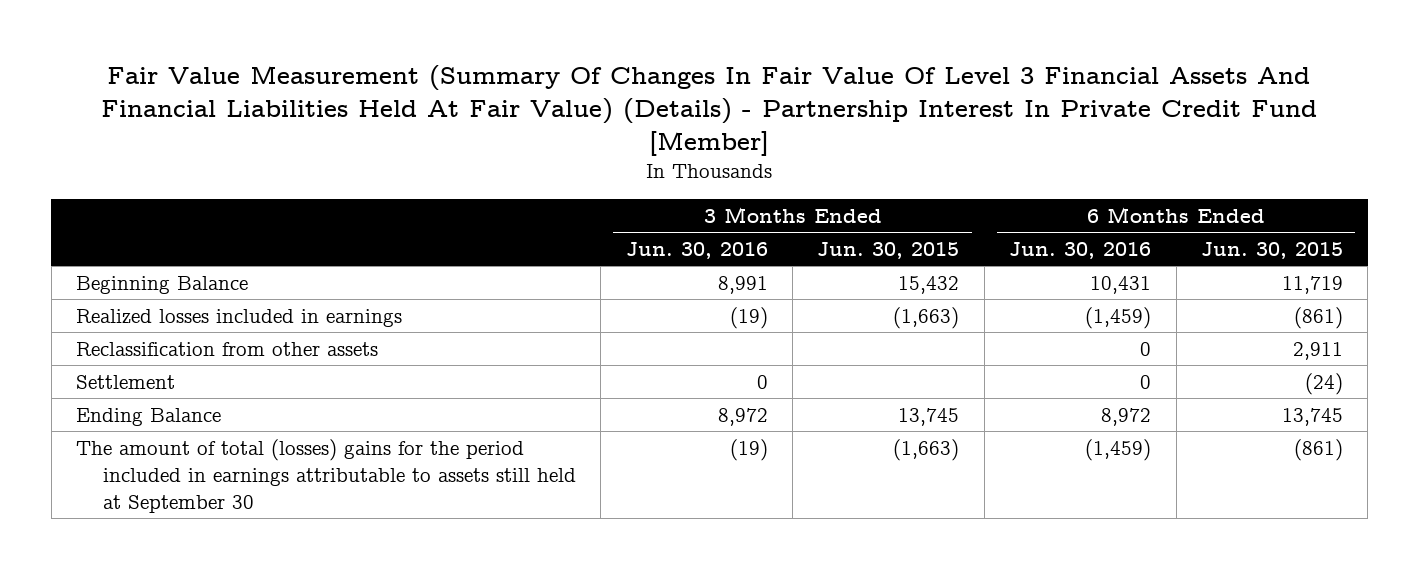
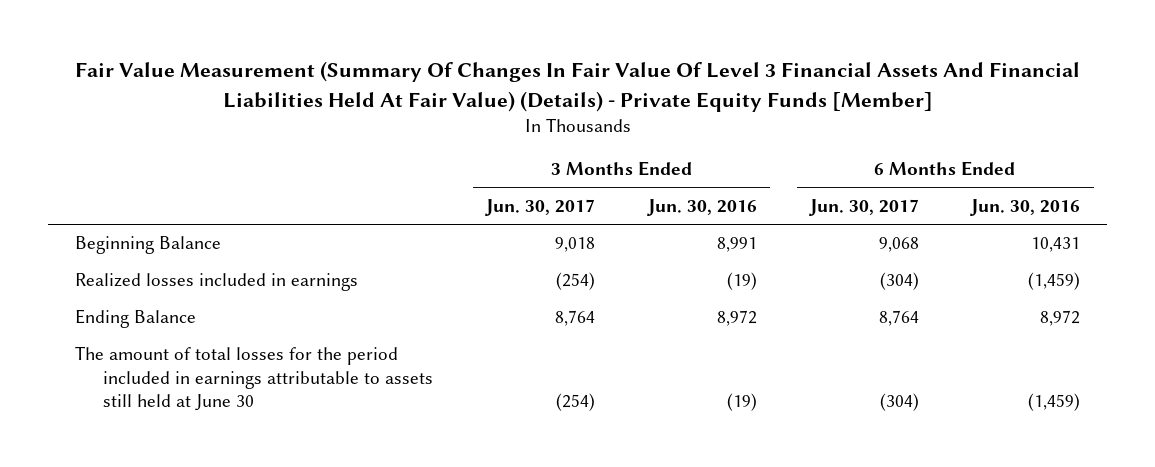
- Fair Value Measurement (Summary Of Changes In Fair Value Of Level 3 Financial Assets And Financial Liabilities Held At Fair Value) (Details) - Partnership Interest In Private Credit Fund [Member]
+ Fair Value Measurement (Summary Of Changes In Fair Value Of Level 3 Financial Assets And Financial Liabilities Held At Fair Value) (Details) - Private Equity Funds [Member]
- | 3 Months Ended Jun. 30, 2016 | 3 Months Ended Jun. 30, 2015 | 6 Months Ended Jun. 30, 2016 | 6 Months Ended Jun. 30, 2015
+ | 3 Months Ended Jun. 30, 2017 | 3 Months Ended Jun. 30, 2016 | 6 Months Ended Jun. 30, 2017 | 6 Months Ended Jun. 30, 2016
- Reclassification from other assets | | | 0 | 2,911
- Settlement | 0 | | 0 | (24)
- The amount of total (losses) gains for the period included in earnings attributable to assets still held at September 30 | (19) | (1,663) | (1,459) | (861)
+ The amount of total losses for the period included in earnings attributable to assets still held at June 30 | (254) | (19) | (304) | (1,459)

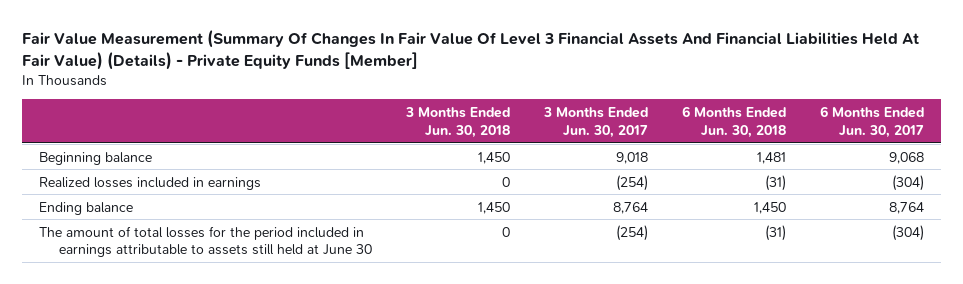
- | 3 Months Ended Jun. 30, 2017 | 3 Months Ended Jun. 30, 2016 | 6 Months Ended Jun. 30, 2017 | 6 Months Ended Jun. 30, 2016
+ | 3 Months Ended Jun. 30, 2018 | 3 Months Ended Jun. 30, 2017 | 6 Months Ended Jun. 30, 2018 | 6 Months Ended Jun. 30, 2017
- Beginning Balance | 9,018 | 8,991 | 9,068 | 10,431
+ Beginning balance | 1,450 | 9,018 | 1,481 | 9,068
- Ending Balance | 8,764 | 8,972 | 8,764 | 8,972
+ Ending balance | 1,450 | 8,764 | 1,450 | 8,764

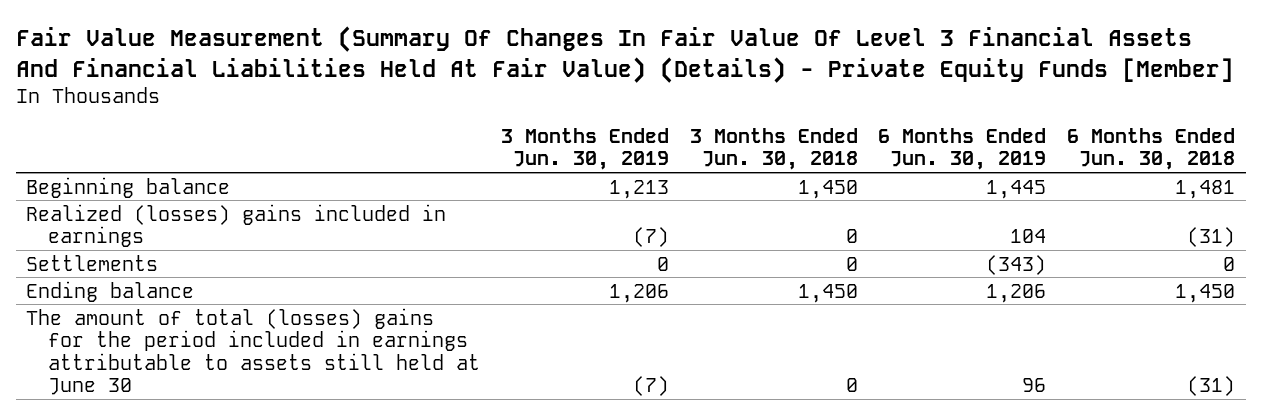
- | 3 Months Ended Jun. 30, 2018 | 3 Months Ended Jun. 30, 2017 | 6 Months Ended Jun. 30, 2018 | 6 Months Ended Jun. 30, 2017
+ | 3 Months Ended Jun. 30, 2019 | 3 Months Ended Jun. 30, 2018 | 6 Months Ended Jun. 30, 2019 | 6 Months Ended Jun. 30, 2018
- Realized losses included in earnings | 0 | (254) | (31) | (304)
+ Realized (losses) gains included in earnings | (7) | 0 | 104 | (31)
+ Settlements | 0 | 0 | (343) | 0
- The amount of total losses for the period included in earnings attributable to assets still held at June 30 | 0 | (254) | (31) | (304)
+ The amount of total (losses) gains for the period included in earnings attributable to assets still held at June 30 | (7) | 0 | 96 | (31)

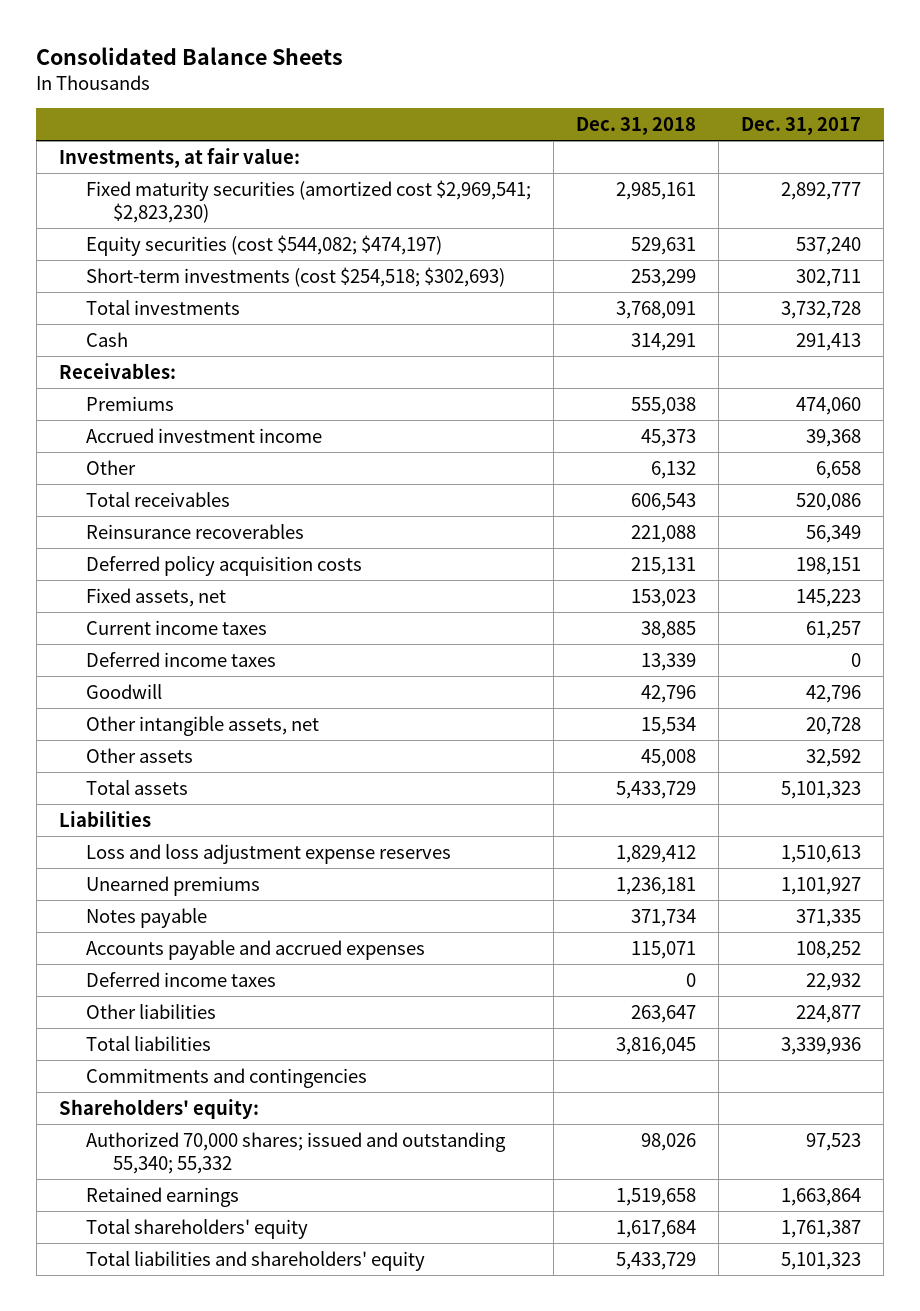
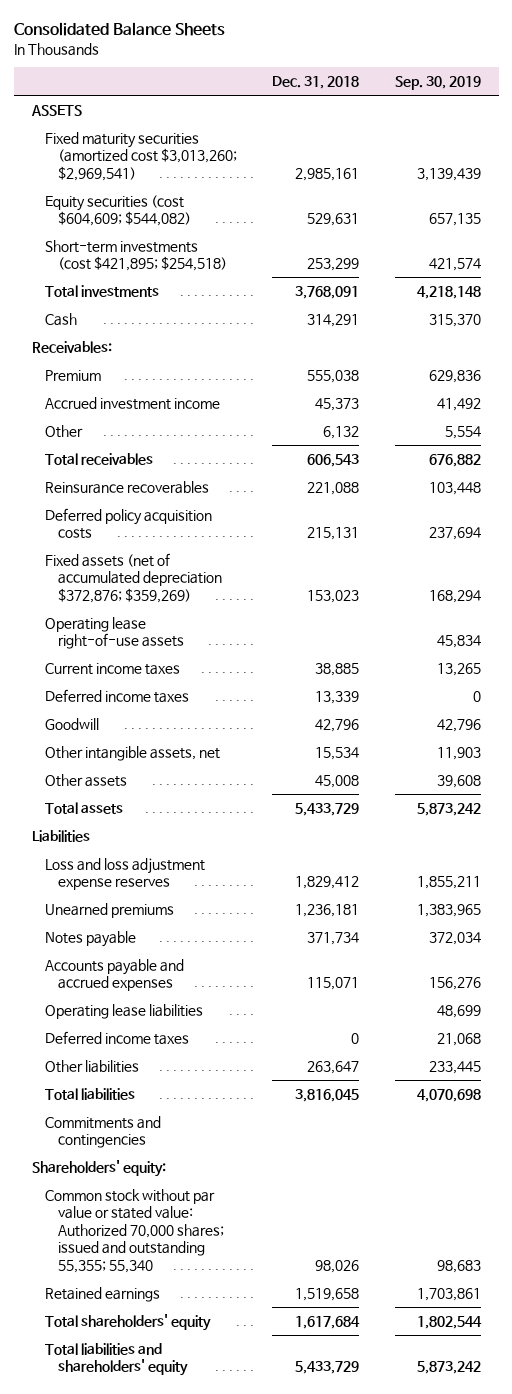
- | Dec. 31, 2018 | Dec. 31, 2017
+ | Dec. 31, 2018 | Sep. 30, 2019
- Investments, at fair value:
- Fixed maturity securities (amortized cost $2,969,541; $2,823,230) | 2,985,161 | 2,892,777
- Equity securities (cost $544,082; $474,197) | 529,631 | 537,240
- Short-term investments (cost $254,518; $302,693) | 253,299 | 302,711
+ ASSETS
+ Fixed maturity securities (amortized cost $3,013,260; $2,969,541) | 2,985,161 | 3,139,439
+ Equity securities (cost $604,609; $544,082) | 529,631 | 657,135
+ Short-term investments (cost $421,895; $254,518) | 253,299 | 421,574
- Premiums | 555,038 | 474,060
+ Premium | 555,038 | 629,836
- Fixed assets, net | 153,023 | 145,223
+ Fixed assets (net of accumulated depreciation $372,876; $359,269) | 153,023 | 168,294
+ Operating lease right-of-use assets | | 45,834
+ Operating lease liabilities | | 48,699
- Authorized 70,000 shares; issued and outstanding 55,340; 55,332 | 98,026 | 97,523
+ Common stock without par value or stated value: Authorized 70,000 shares; issued and outstanding 55,355; 55,340 | 98,026 | 98,683

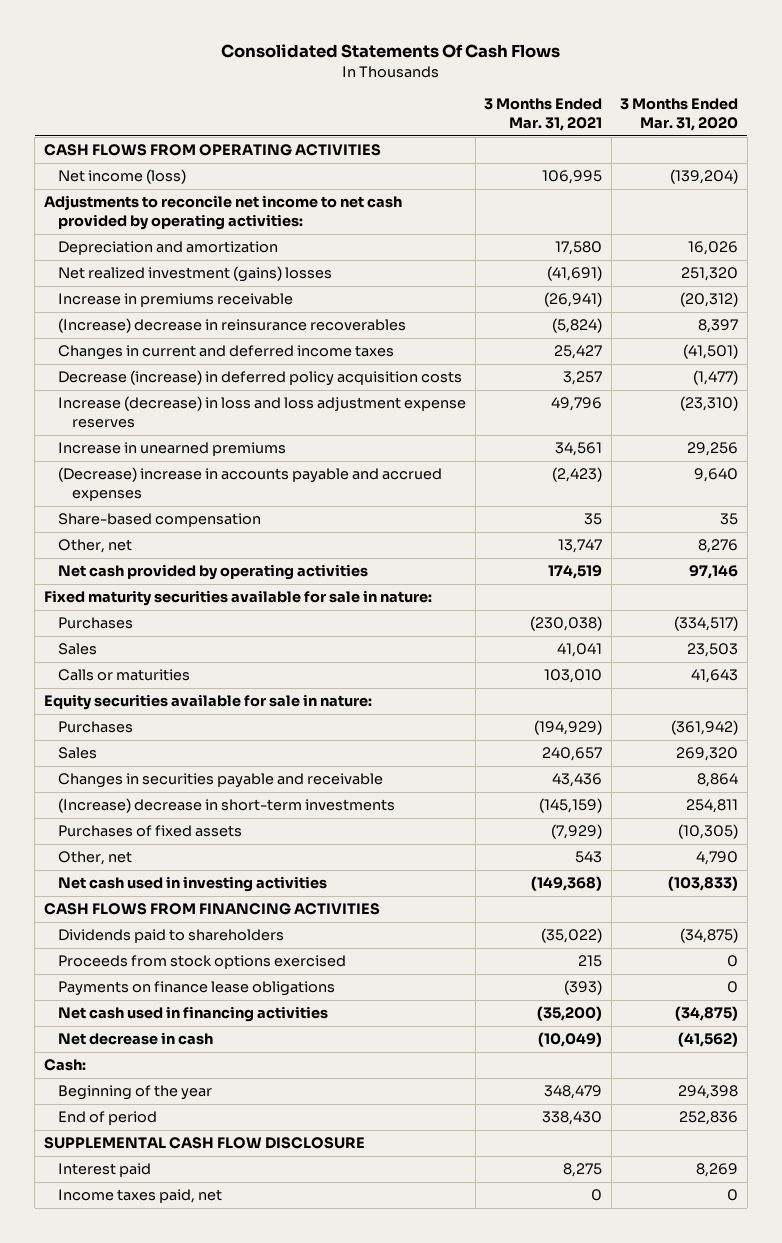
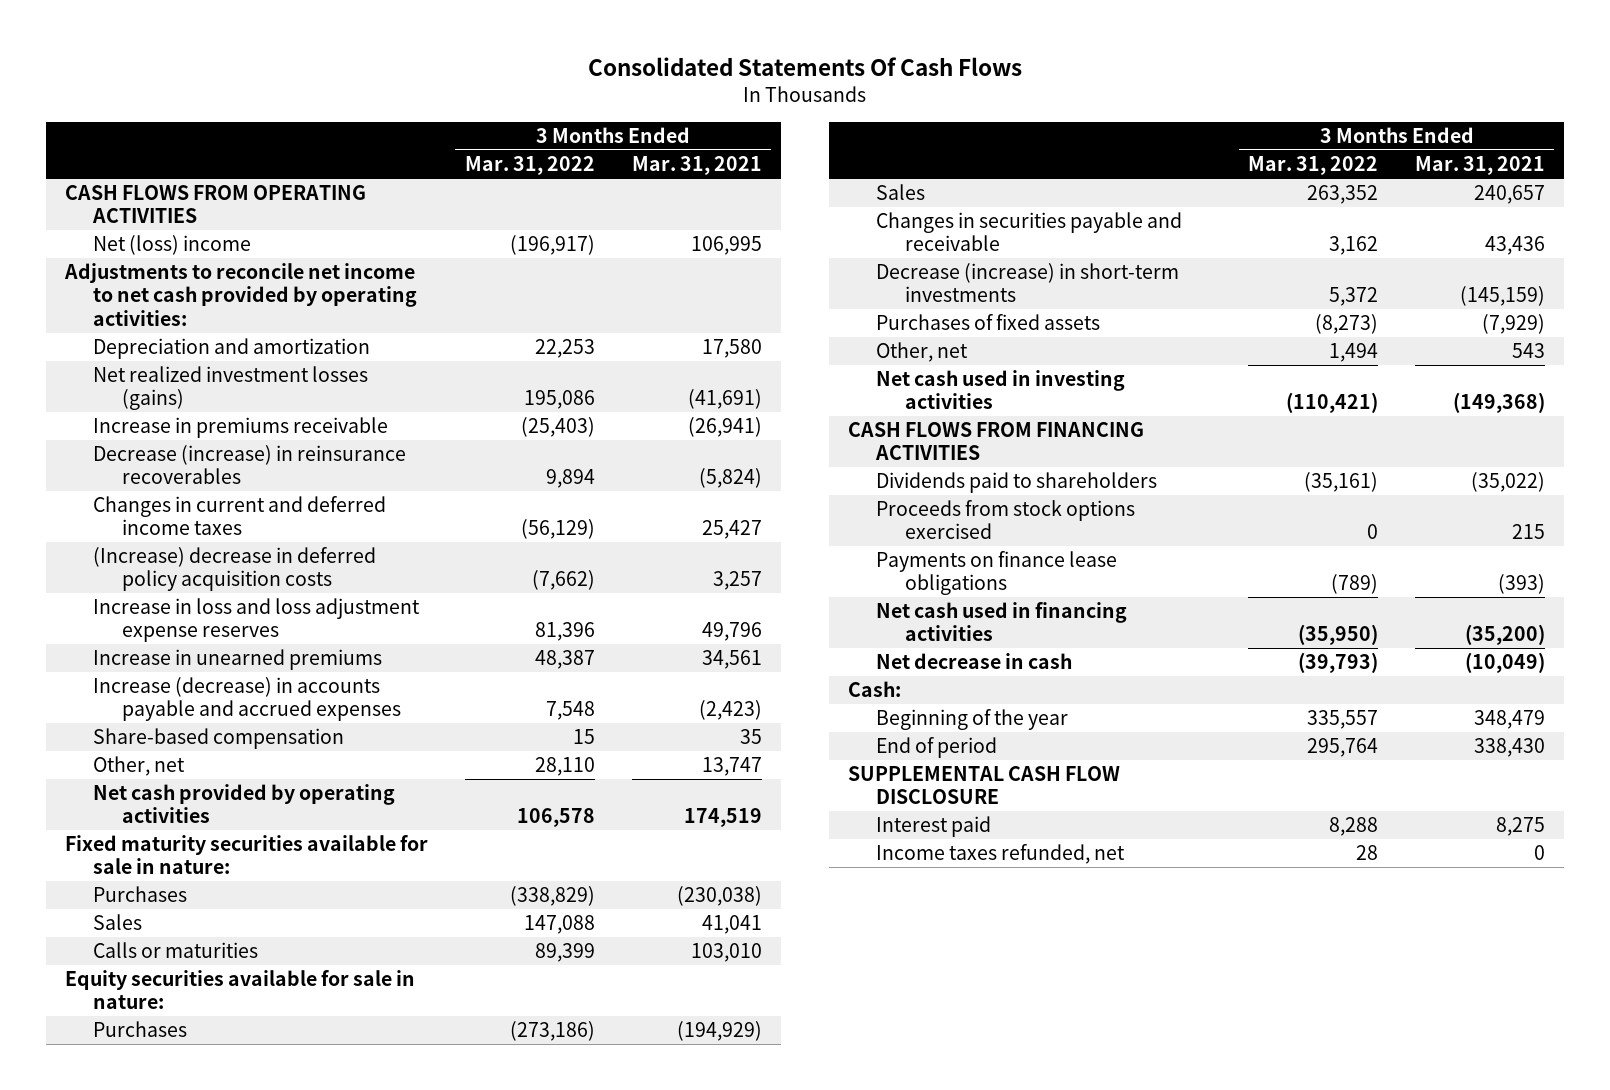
- | 3 Months Ended Mar. 31, 2021 | 3 Months Ended Mar. 31, 2020
+ | 3 Months Ended Mar. 31, 2022 | 3 Months Ended Mar. 31, 2021
- Net income (loss) | 106,995 | (139,204)
+ Net (loss) income | (196,917) | 106,995
- Net realized investment (gains) losses | (41,691) | 251,320
+ Net realized investment losses (gains) | 195,086 | (41,691)
- (Increase) decrease in reinsurance recoverables | (5,824) | 8,397
+ Decrease (increase) in reinsurance recoverables | 9,894 | (5,824)
- Decrease (increase) in deferred policy acquisition costs | 3,257 | (1,477)
- Increase (decrease) in loss and loss adjustment expense reserves | 49,796 | (23,310)
+ (Increase) decrease in deferred policy acquisition costs | (7,662) | 3,257
+ Increase in loss and loss adjustment expense reserves | 81,396 | 49,796
- (Decrease) increase in accounts payable and accrued expenses | (2,423) | 9,640
+ Increase (decrease) in accounts payable and accrued expenses | 7,548 | (2,423)
- (Increase) decrease in short-term investments | (145,159) | 254,811
+ Decrease (increase) in short-term investments | 5,372 | (145,159)
- Income taxes paid, net | 0 | 0
+ Income taxes refunded, net | 28 | 0

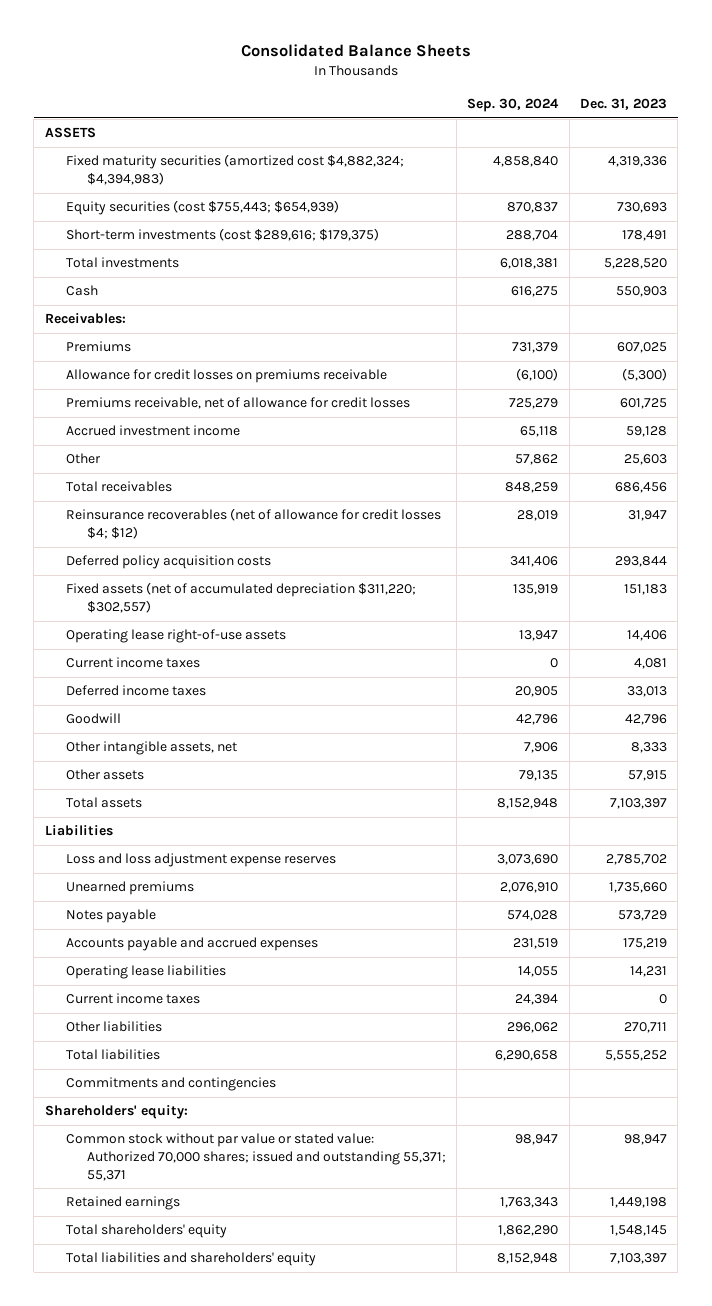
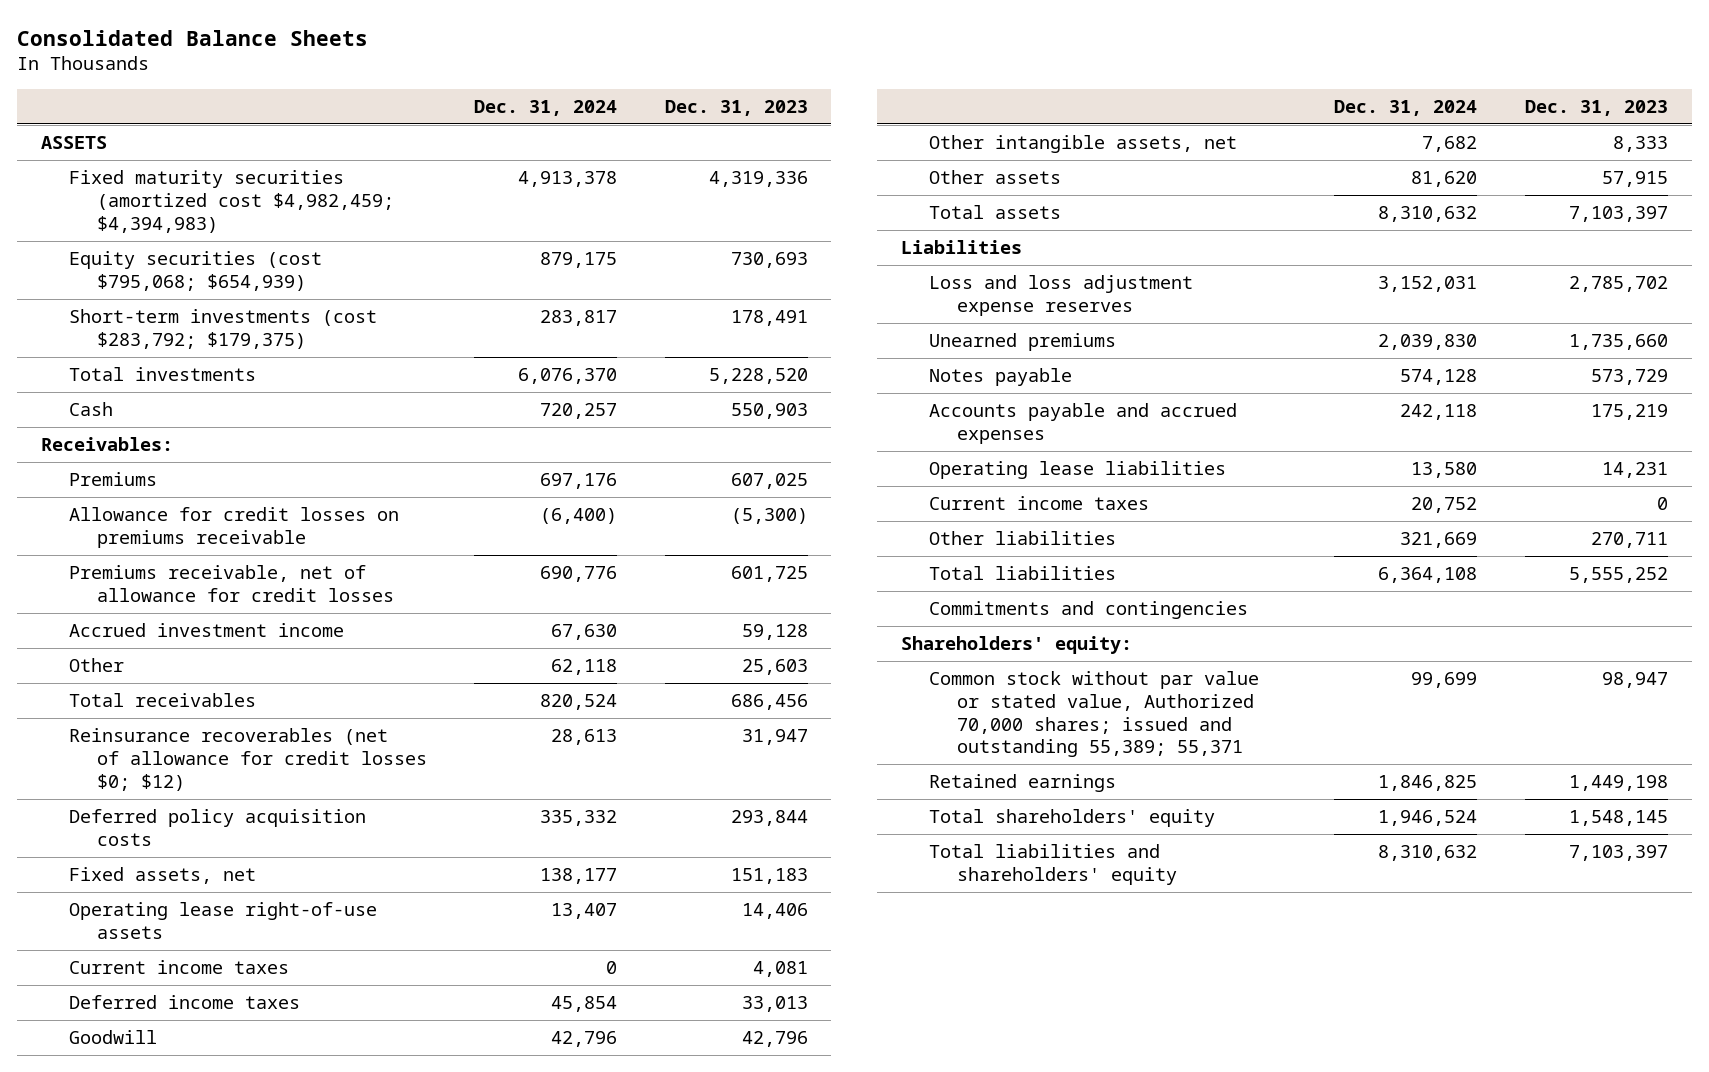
- | Sep. 30, 2024 | Dec. 31, 2023
+ | Dec. 31, 2024 | Dec. 31, 2023
- Fixed maturity securities (amortized cost $4,882,324; $4,394,983) | 4,858,840 | 4,319,336
- Equity securities (cost $755,443; $654,939) | 870,837 | 730,693
- Short-term investments (cost $289,616; $179,375) | 288,704 | 178,491
+ Fixed maturity securities (amortized cost $4,982,459; $4,394,983) | 4,913,378 | 4,319,336
+ Equity securities (cost $795,068; $654,939) | 879,175 | 730,693
+ Short-term investments (cost $283,792; $179,375) | 283,817 | 178,491
- Reinsurance recoverables (net of allowance for credit losses $4; $12) | 28,019 | 31,947
+ Reinsurance recoverables (net of allowance for credit losses $0; $12) | 28,613 | 31,947
- Fixed assets (net of accumulated depreciation $311,220; $302,557) | 135,919 | 151,183
+ Fixed assets, net | 138,177 | 151,183
- Common stock without par value or stated value: Authorized 70,000 shares; issued and outstanding 55,371; 55,371 | 98,947 | 98,947
+ Common stock without par value or stated value, Authorized 70,000 shares; issued and outstanding 55,389; 55,371 | 99,699 | 98,947

